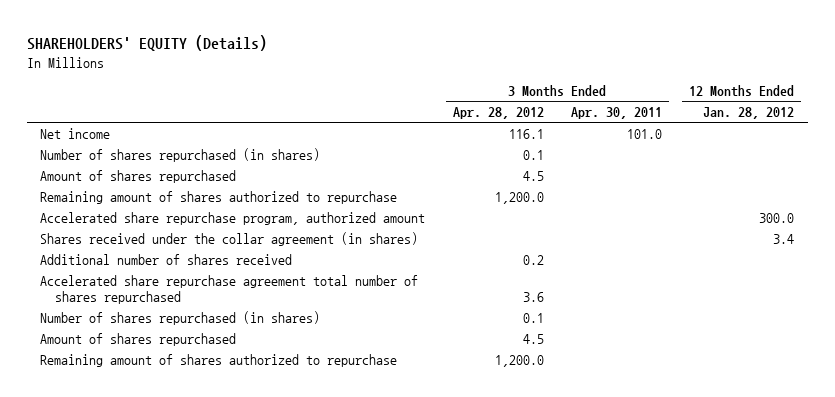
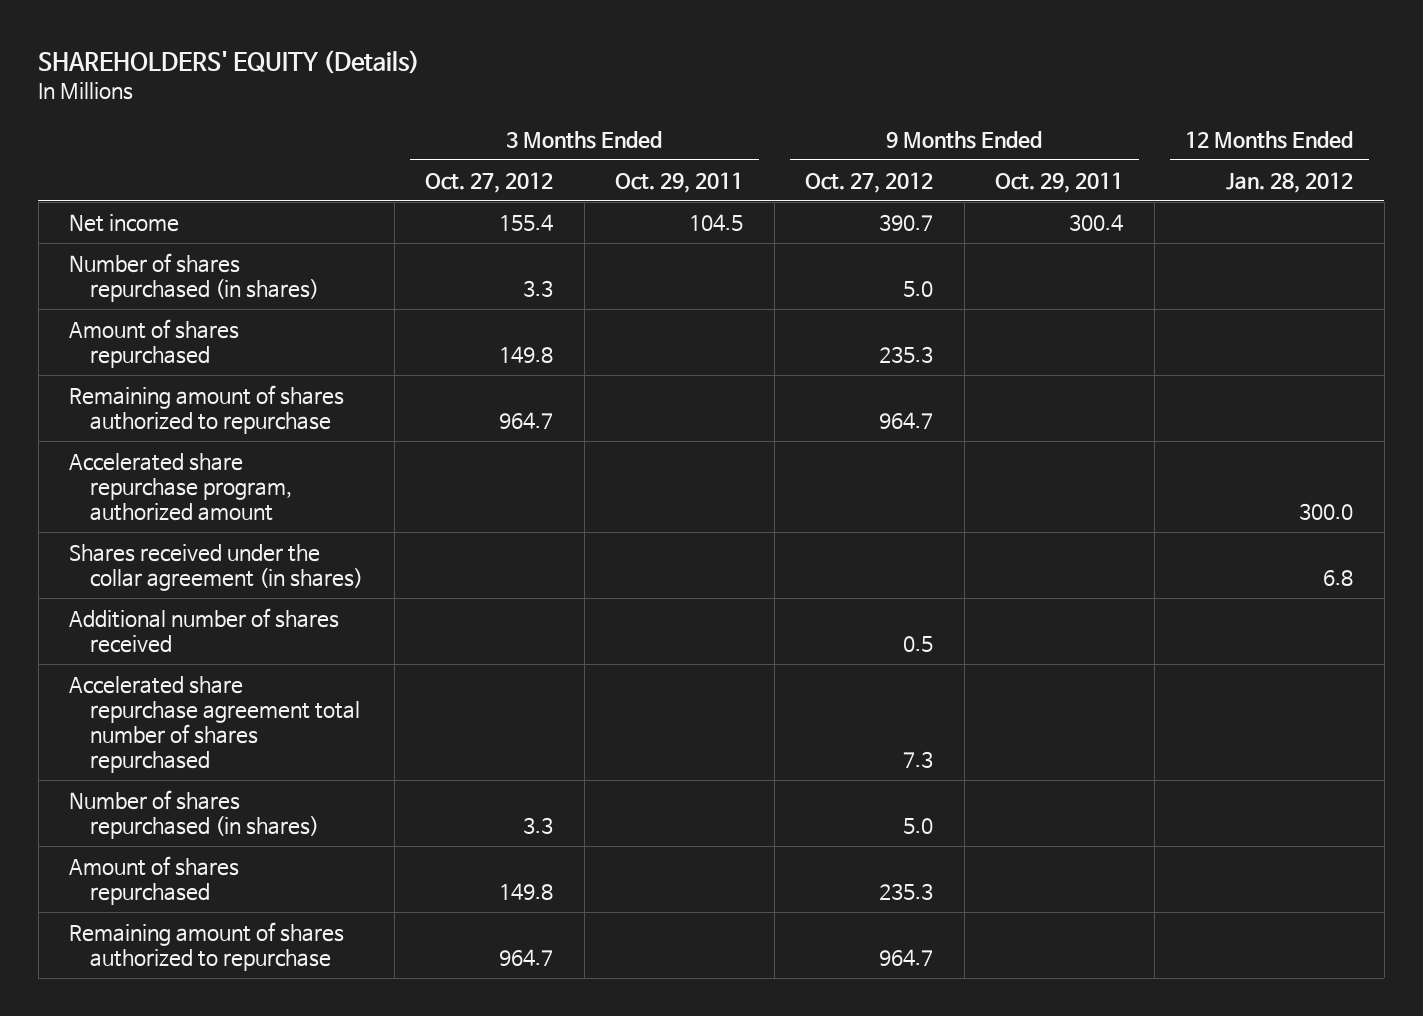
- | 3 Months Ended Apr. 28, 2012 | 3 Months Ended Apr. 30, 2011 | 12 Months Ended Jan. 28, 2012
+ | 3 Months Ended Oct. 27, 2012 | 3 Months Ended Oct. 29, 2011 | 9 Months Ended Oct. 27, 2012 | 9 Months Ended Oct. 29, 2011 | 12 Months Ended Jan. 28, 2012
- Shares received under the collar agreement (in shares) | | | 3.4
+ Shares received under the collar agreement (in shares) | | | | | 6.8

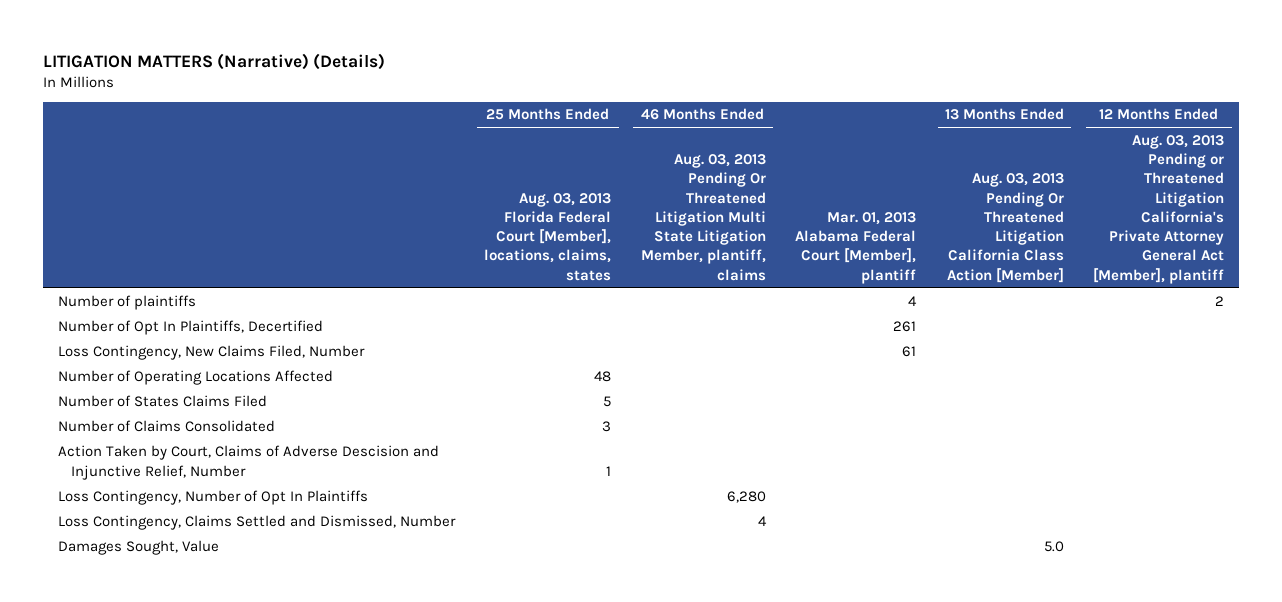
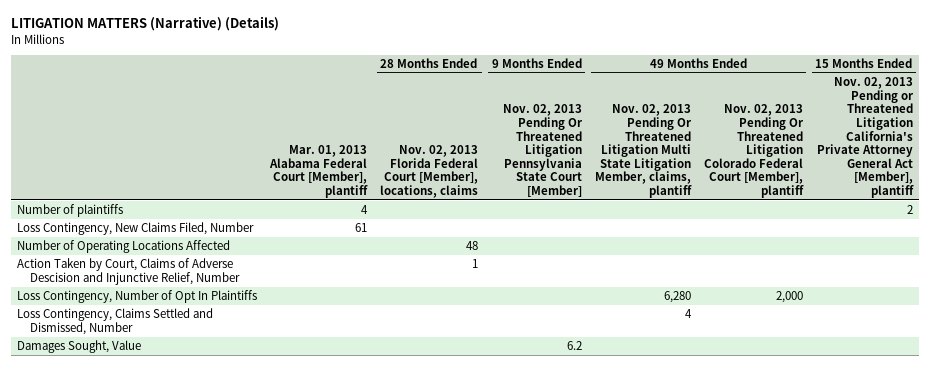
- | 25 Months Ended Aug. 03, 2013 Florida Federal Court [Member], locations, claims, states | 46 Months Ended Aug. 03, 2013 Pending Or Threatened Litigation Multi State Litigation Member, plantiff, claims | Mar. 01, 2013 Alabama Federal Court [Member], plantiff | 13 Months Ended Aug. 03, 2013 Pending Or Threatened Litigation California Class Action [Member] | 12 Months Ended Aug. 03, 2013 Pending or Threatened Litigation California's Private Attorney General Act [Member], plantiff
+ | Mar. 01, 2013 Alabama Federal Court [Member], plantiff | 28 Months Ended Nov. 02, 2013 Florida Federal Court [Member], locations, claims | 9 Months Ended Nov. 02, 2013 Pending Or Threatened Litigation Pennsylvania State Court [Member] | 49 Months Ended Nov. 02, 2013 Pending Or Threatened Litigation Multi State Litigation Member, claims, plantiff | 49 Months Ended Nov. 02, 2013 Pending Or Threatened Litigation Colorado Federal Court [Member], plantiff | 15 Months Ended Nov. 02, 2013 Pending or Threatened Litigation California's Private Attorney General Act [Member], plantiff
- Number of Opt In Plaintiffs, Decertified | | | 261 | |
- Number of States Claims Filed | 5 | | | |
- Number of Claims Consolidated | 3 | | | |

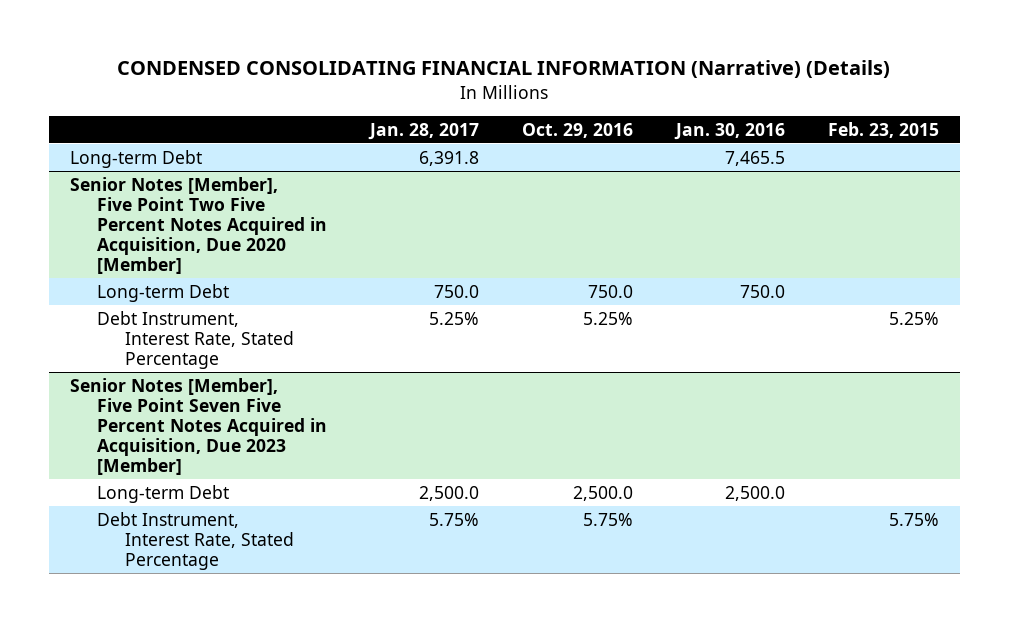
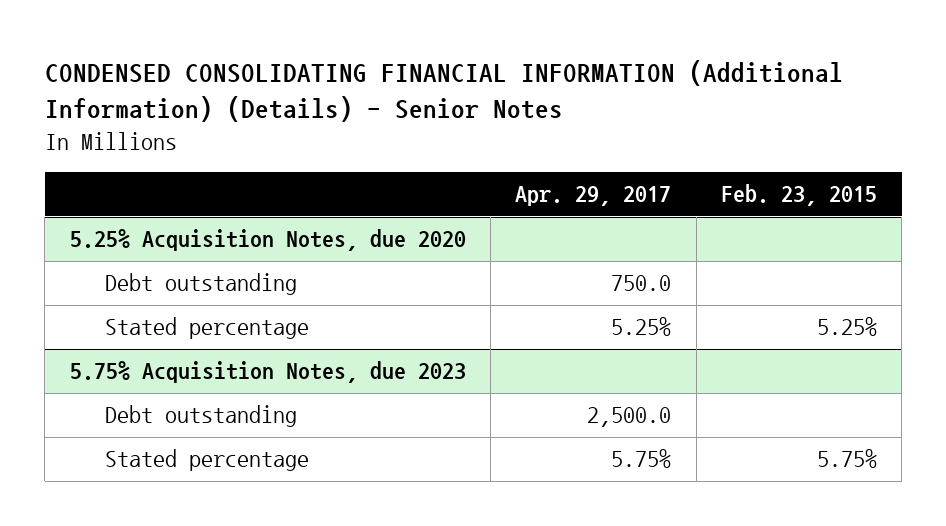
- CONDENSED CONSOLIDATING FINANCIAL INFORMATION (Narrative) (Details)
+ CONDENSED CONSOLIDATING FINANCIAL INFORMATION (Additional Information) (Details) - Senior Notes
- | Jan. 28, 2017 | Oct. 29, 2016 | Jan. 30, 2016 | Feb. 23, 2015
+ | Apr. 29, 2017 | Feb. 23, 2015
- Long-term Debt | 6,391.8 | | 7,465.5 |
- Senior Notes [Member], Five Point Two Five Percent Notes Acquired in Acquisition, Due 2020 [Member]
- Long-term Debt | 750.0 | 750.0 | 750.0 |
- Debt Instrument, Interest Rate, Stated Percentage | 5.25% | 5.25% | | 5.25%
- Senior Notes [Member], Five Point Seven Five Percent Notes Acquired in Acquisition, Due 2023 [Member]
- Long-term Debt | 2,500.0 | 2,500.0 | 2,500.0 |
- Debt Instrument, Interest Rate, Stated Percentage | 5.75% | 5.75% | | 5.75%
+ 5.25% Acquisition Notes, due 2020
+ Debt outstanding | 750.0 |
+ Stated percentage | 5.25% | 5.25%
+ 5.75% Acquisition Notes, due 2023
+ Debt outstanding | 2,500.0 |
+ Stated percentage | 5.75% | 5.75%

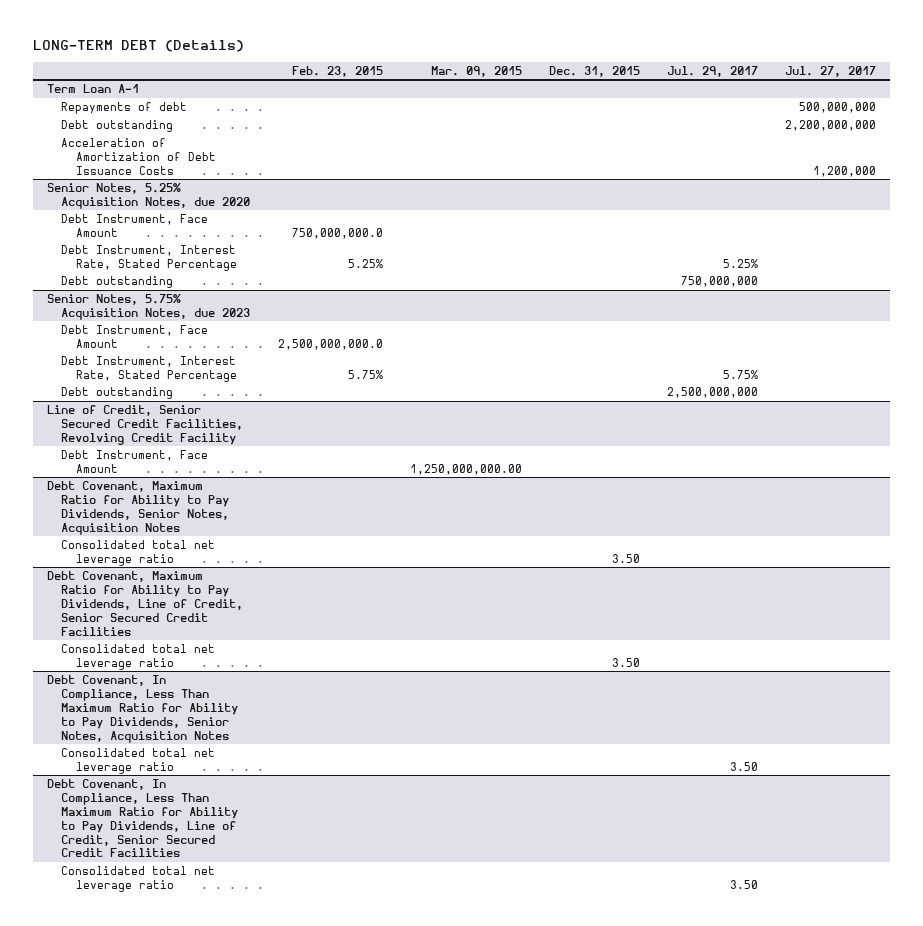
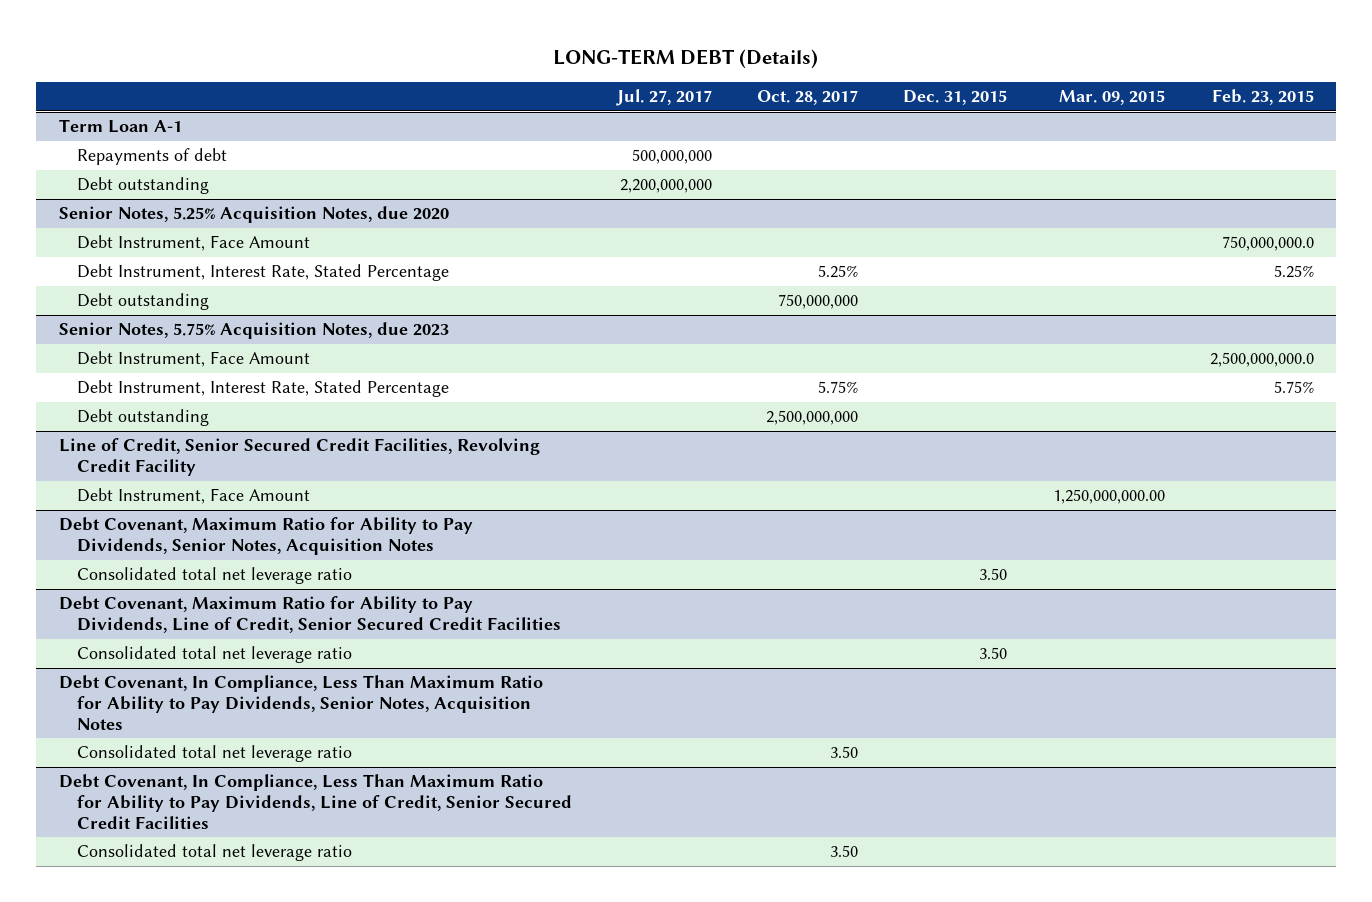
- | Feb. 23, 2015 | Mar. 09, 2015 | Dec. 31, 2015 | Jul. 29, 2017 | Jul. 27, 2017
+ | Jul. 27, 2017 | Oct. 28, 2017 | Dec. 31, 2015 | Mar. 09, 2015 | Feb. 23, 2015
@ Term Loan A-1
- Acceleration of Amortization of Debt Issuance Costs | | | | | 1,200,000

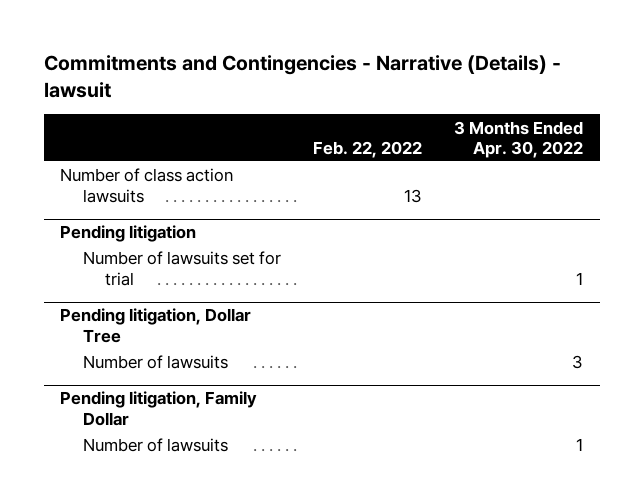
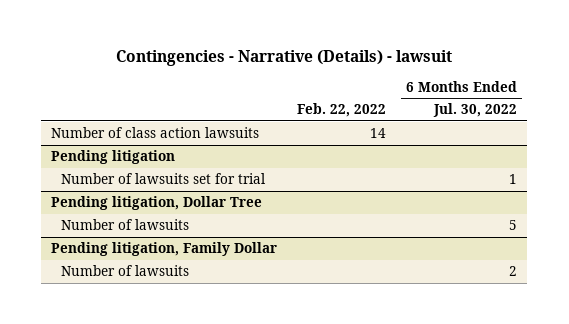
- Commitments and Contingencies - Narrative (Details) - lawsuit
+ Contingencies - Narrative (Details) - lawsuit
- | Feb. 22, 2022 | 3 Months Ended Apr. 30, 2022
+ | Feb. 22, 2022 | 6 Months Ended Jul. 30, 2022
- Number of class action lawsuits | 13 |
+ Number of class action lawsuits | 14 |

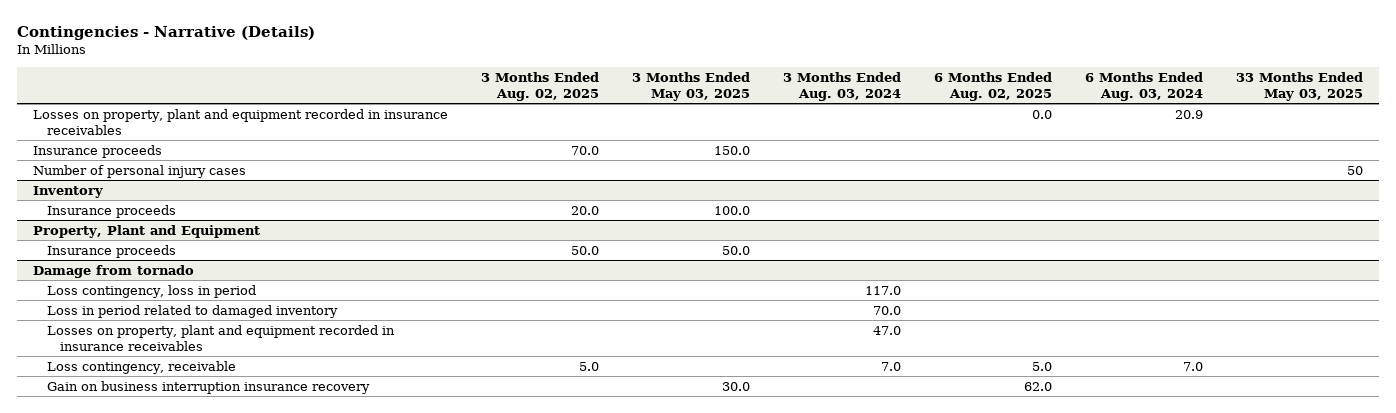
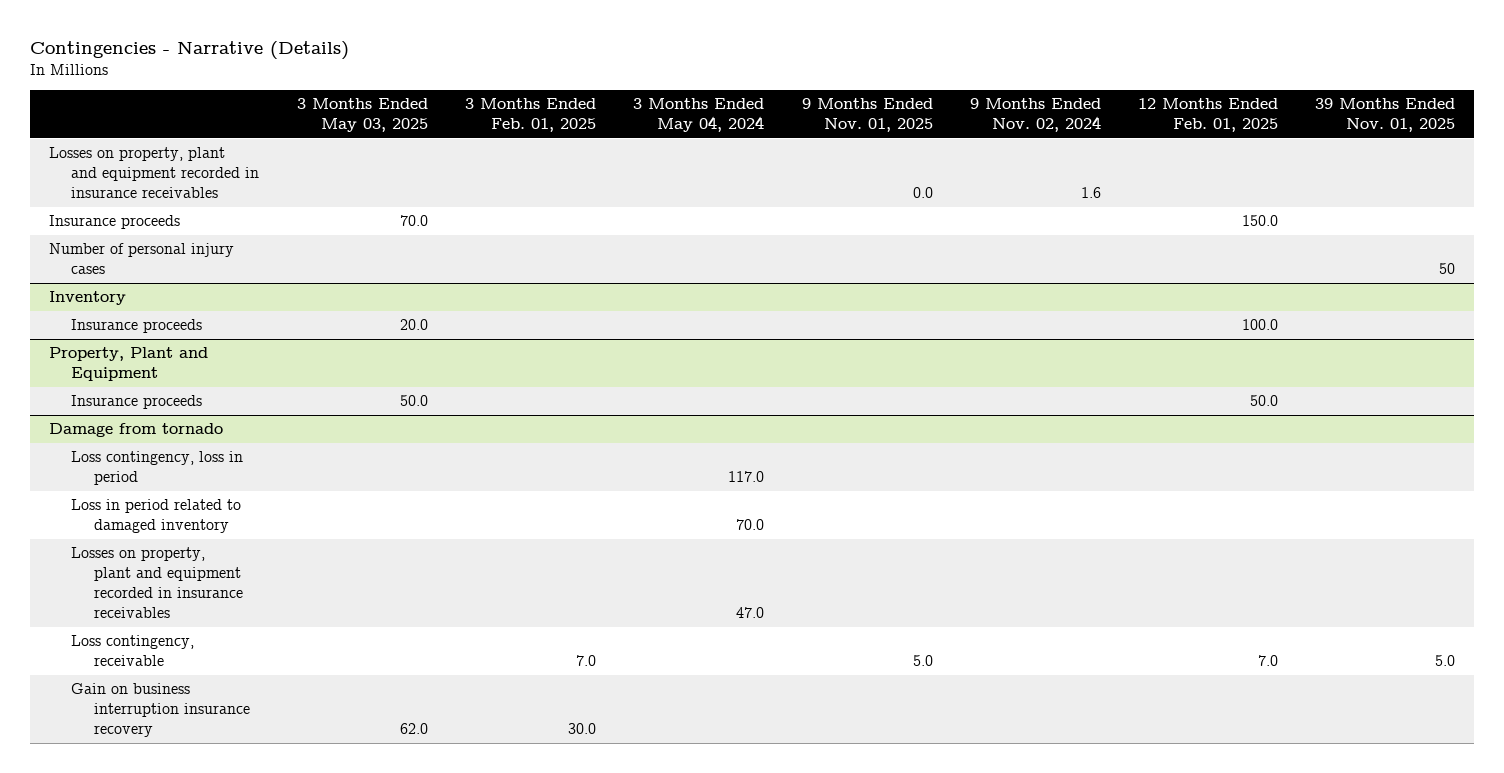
- | 3 Months Ended Aug. 02, 2025 | 3 Months Ended May 03, 2025 | 3 Months Ended Aug. 03, 2024 | 6 Months Ended Aug. 02, 2025 | 6 Months Ended Aug. 03, 2024 | 33 Months Ended May 03, 2025
+ | 3 Months Ended May 03, 2025 | 3 Months Ended Feb. 01, 2025 | 3 Months Ended May 04, 2024 | 9 Months Ended Nov. 01, 2025 | 9 Months Ended Nov. 02, 2024 | 12 Months Ended Feb. 01, 2025 | 39 Months Ended Nov. 01, 2025
- Insurance proceeds | 70.0 | 150.0 | | | |
+ Insurance proceeds | 70.0 | | | | | 150.0 |
@ Inventory
- Insurance proceeds | 20.0 | 100.0 | | | |
+ Insurance proceeds | 20.0 | | | | | 100.0 |
@ Damage from tornado
- Gain on business interruption insurance recovery | | 30.0 | | 62.0 | |
+ Gain on business interruption insurance recovery | 62.0 | 30.0 | | | | |

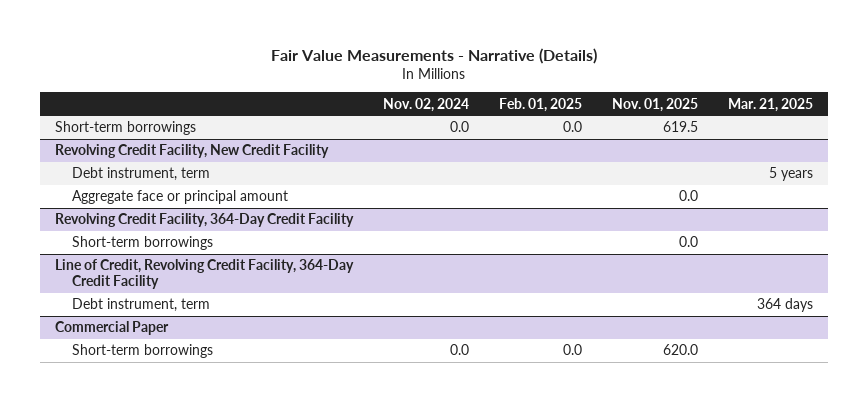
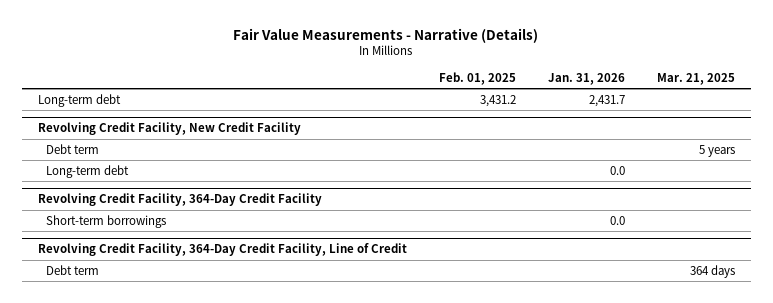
- | Nov. 02, 2024 | Feb. 01, 2025 | Nov. 01, 2025 | Mar. 21, 2025
+ | Feb. 01, 2025 | Jan. 31, 2026 | Mar. 21, 2025
- Short-term borrowings | 0.0 | 0.0 | 619.5 |
+ Long-term debt | 3,431.2 | 2,431.7 |
@ Revolving Credit Facility, New Credit Facility
- Debt instrument, term | | | | 5 years
- Aggregate face or principal amount | | | 0.0 |
+ Debt term | | | 5 years
+ Long-term debt | | 0.0 |
- Line of Credit, Revolving Credit Facility, 364-Day Credit Facility
- Debt instrument, term | | | | 364 days
- Commercial Paper
- Short-term borrowings | 0.0 | 0.0 | 620.0 |
+ Revolving Credit Facility, 364-Day Credit Facility, Line of Credit
+ Debt term | | | 364 days

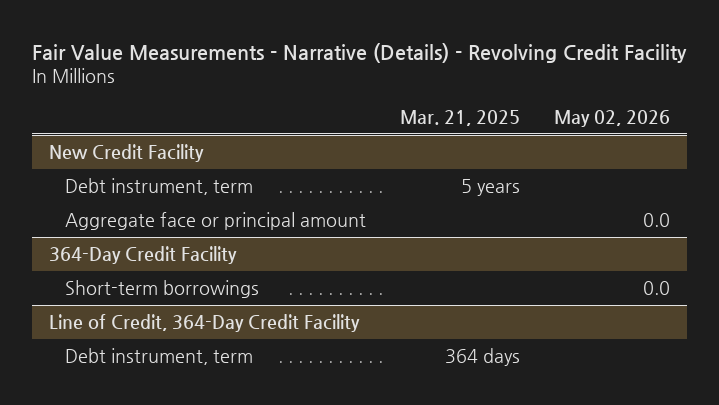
- Fair Value Measurements - Narrative (Details)
+ Fair Value Measurements - Narrative (Details) - Revolving Credit Facility
- | Feb. 01, 2025 | Jan. 31, 2026 | Mar. 21, 2025
+ | Mar. 21, 2025 | May 02, 2026
- Long-term debt | 3,431.2 | 2,431.7 |
- Revolving Credit Facility, New Credit Facility
- Debt term | | | 5 years
- Long-term debt | | 0.0 |
- Revolving Credit Facility, 364-Day Credit Facility
+ New Credit Facility
+ Debt instrument, term | 5 years |
+ Aggregate face or principal amount | | 0.0
+ 364-Day Credit Facility
- Revolving Credit Facility, 364-Day Credit Facility, Line of Credit
- Debt term | | | 364 days
+ Line of Credit, 364-Day Credit Facility
+ Debt instrument, term | 364 days |

